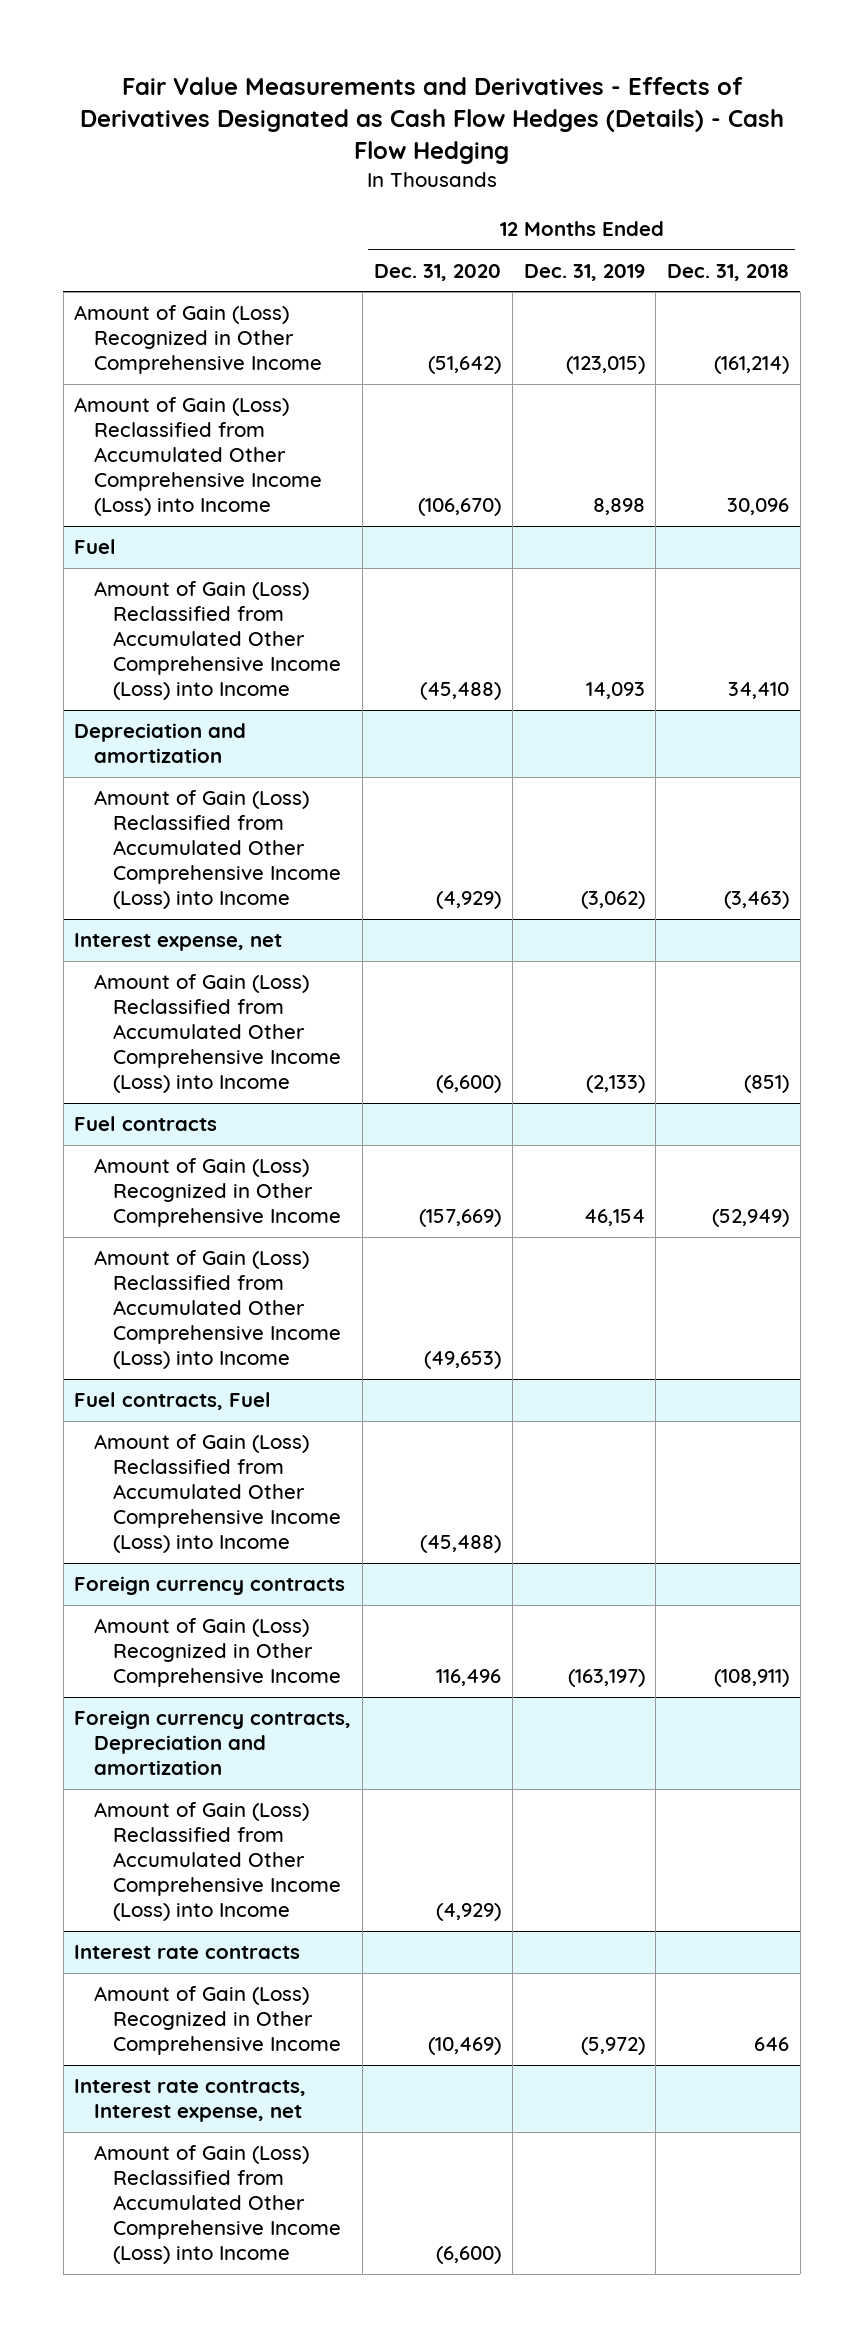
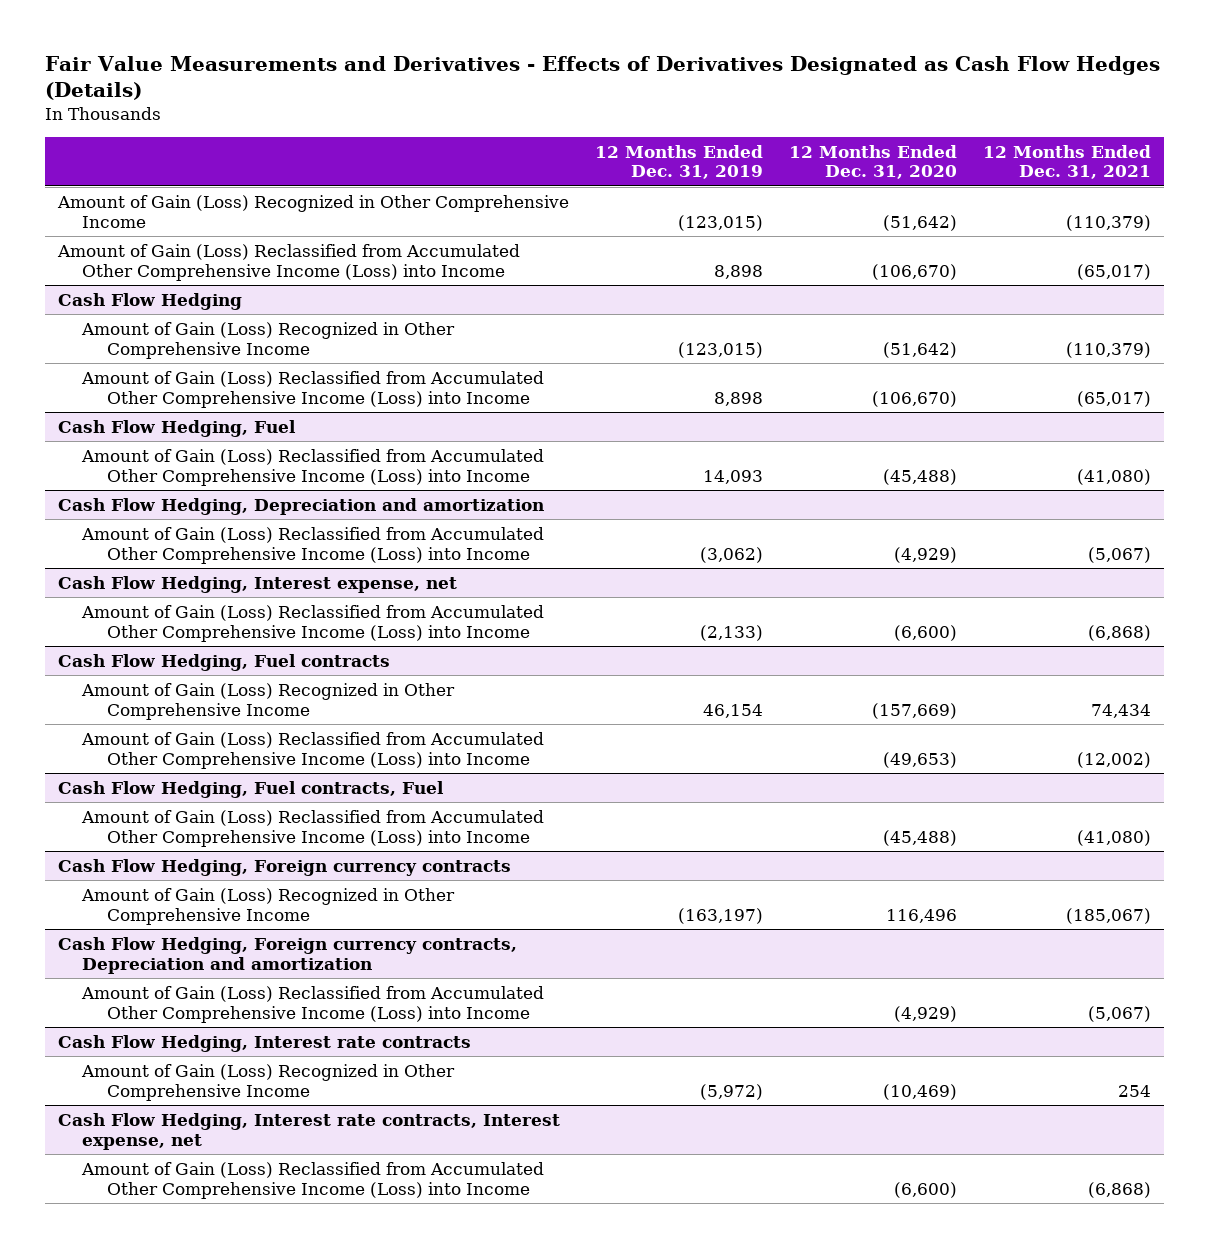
- Fair Value Measurements and Derivatives - Effects of Derivatives Designated as Cash Flow Hedges (Details) - Cash Flow Hedging
+ Fair Value Measurements and Derivatives - Effects of Derivatives Designated as Cash Flow Hedges (Details)
- | 12 Months Ended Dec. 31, 2020 | 12 Months Ended Dec. 31, 2019 | 12 Months Ended Dec. 31, 2018
+ | 12 Months Ended Dec. 31, 2019 | 12 Months Ended Dec. 31, 2020 | 12 Months Ended Dec. 31, 2021
- Fuel
+ Cash Flow Hedging
+ Amount of Gain (Loss) Recognized in Other Comprehensive Income | (123,015) | (51,642) | (110,379)
+ Amount of Gain (Loss) Reclassified from Accumulated Other Comprehensive Income (Loss) into Income | 8,898 | (106,670) | (65,017)
+ Cash Flow Hedging, Fuel
- Depreciation and amortization
+ Cash Flow Hedging, Depreciation and amortization
- Interest expense, net
+ Cash Flow Hedging, Interest expense, net
- Fuel contracts
+ Cash Flow Hedging, Fuel contracts
- Fuel contracts, Fuel
+ Cash Flow Hedging, Fuel contracts, Fuel
- Foreign currency contracts
+ Cash Flow Hedging, Foreign currency contracts
- Foreign currency contracts, Depreciation and amortization
+ Cash Flow Hedging, Foreign currency contracts, Depreciation and amortization
- Interest rate contracts
+ Cash Flow Hedging, Interest rate contracts
- Interest rate contracts, Interest expense, net
+ Cash Flow Hedging, Interest rate contracts, Interest expense, net

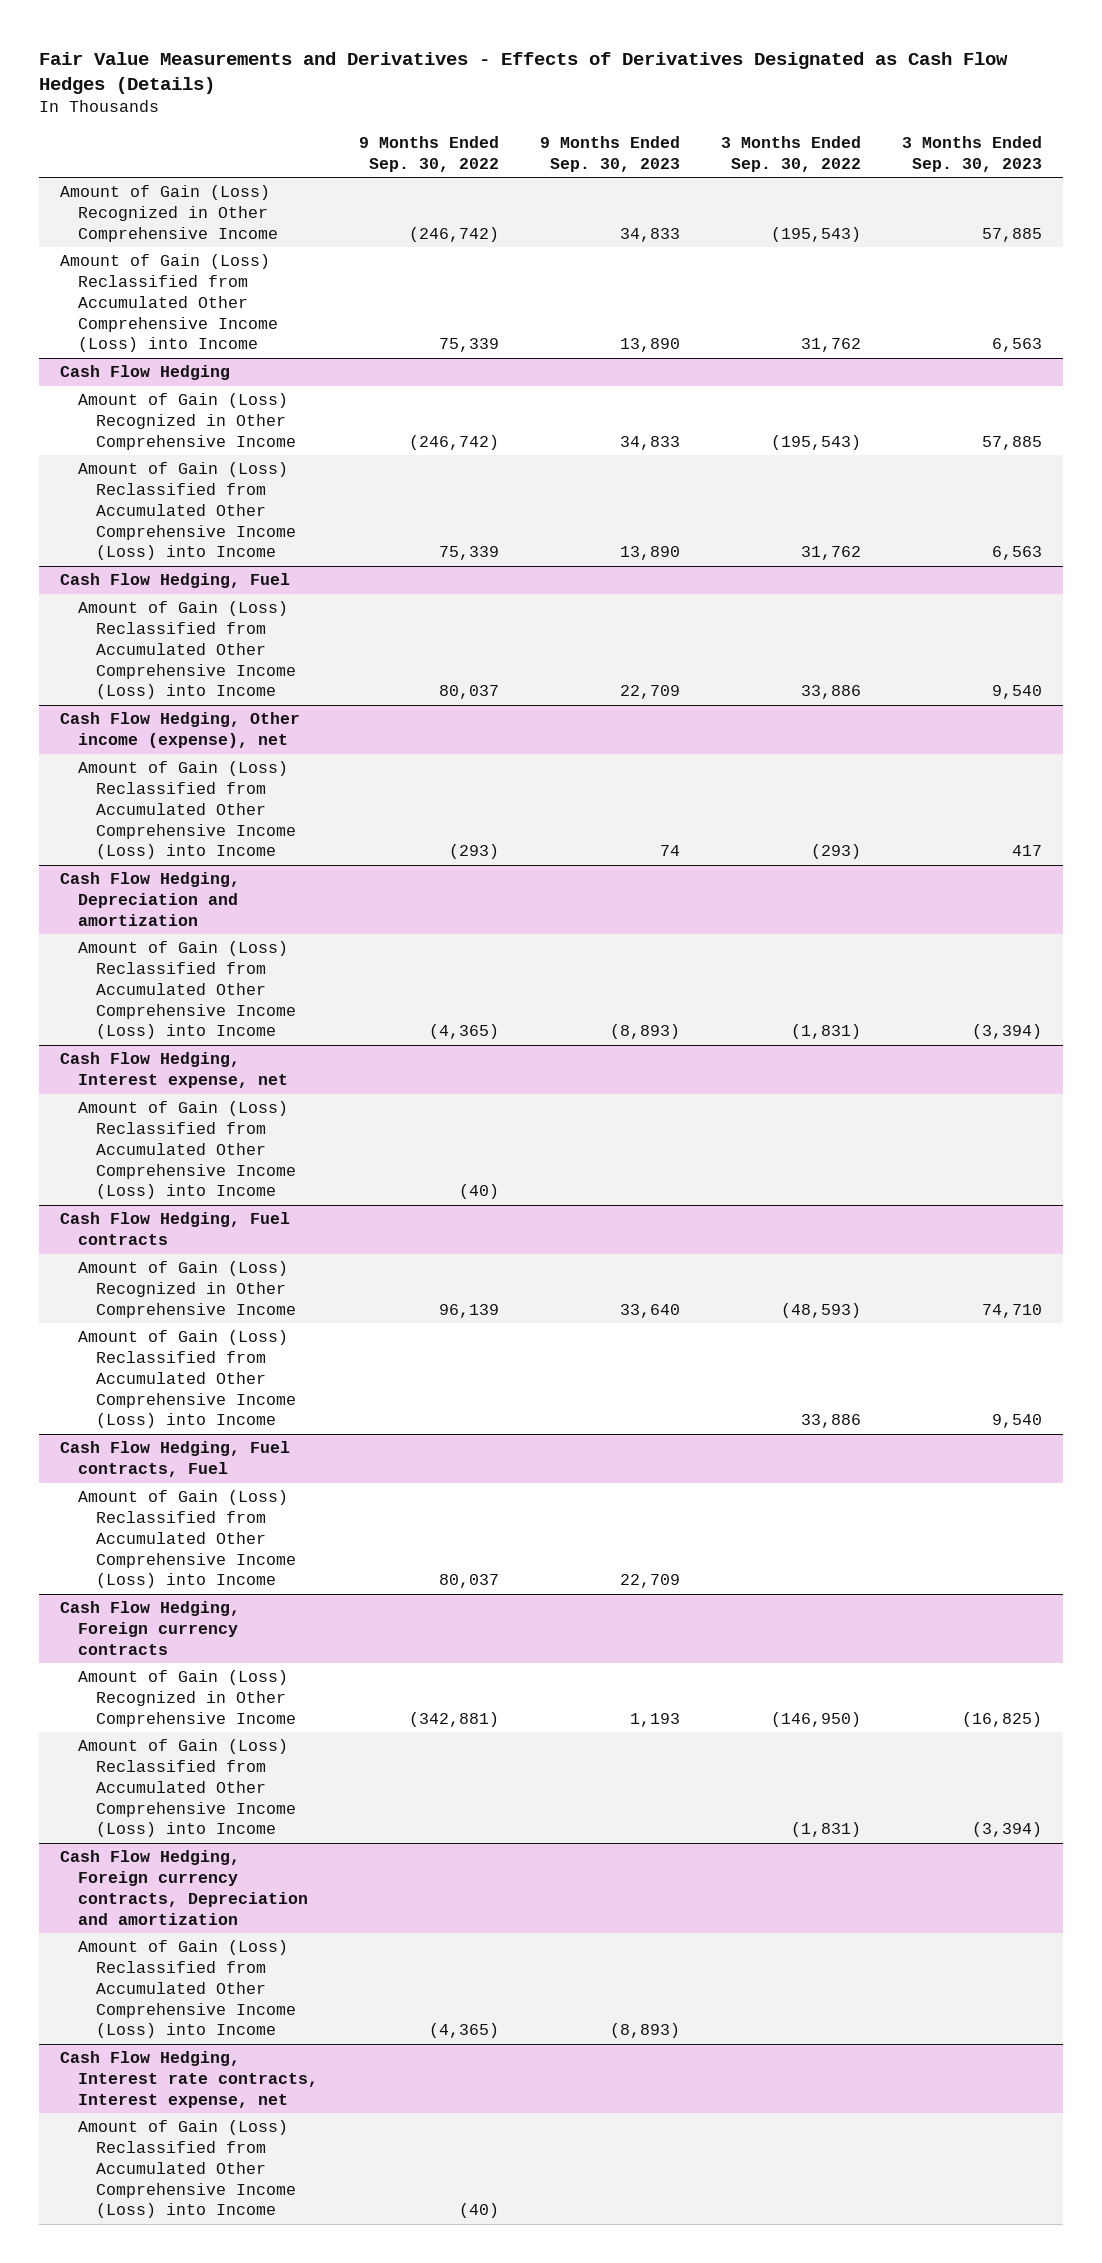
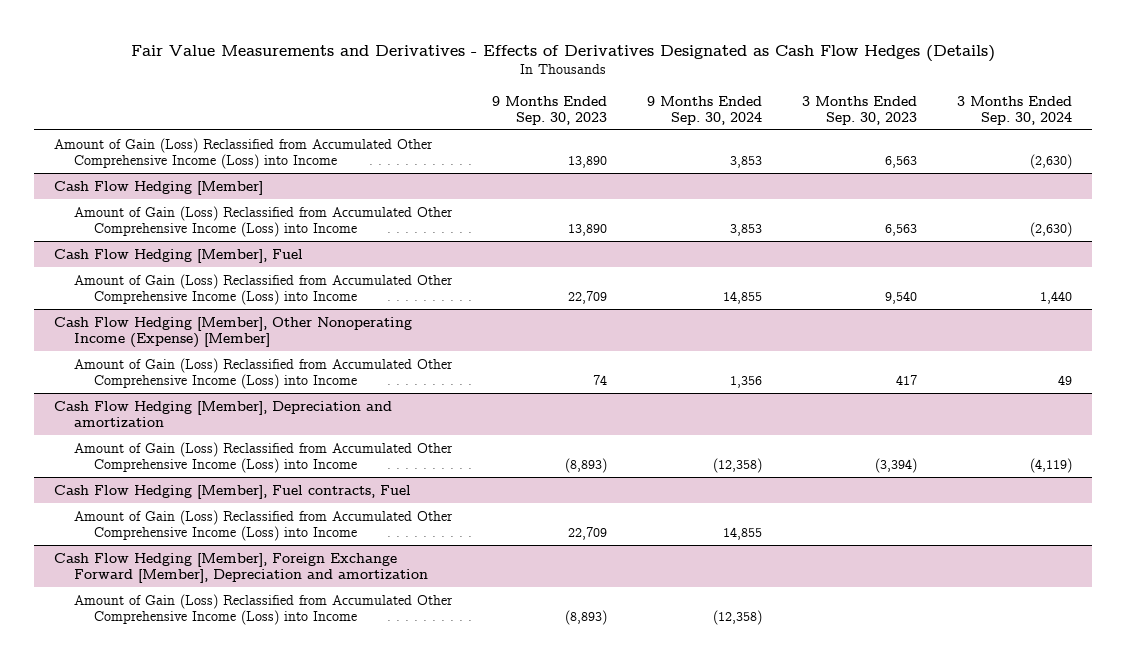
- | 9 Months Ended Sep. 30, 2022 | 9 Months Ended Sep. 30, 2023 | 3 Months Ended Sep. 30, 2022 | 3 Months Ended Sep. 30, 2023
+ | 9 Months Ended Sep. 30, 2023 | 9 Months Ended Sep. 30, 2024 | 3 Months Ended Sep. 30, 2023 | 3 Months Ended Sep. 30, 2024
- Amount of Gain (Loss) Recognized in Other Comprehensive Income | (246,742) | 34,833 | (195,543) | 57,885
- Cash Flow Hedging
- Amount of Gain (Loss) Recognized in Other Comprehensive Income | (246,742) | 34,833 | (195,543) | 57,885
+ Cash Flow Hedging [Member]
- Cash Flow Hedging, Fuel
+ Cash Flow Hedging [Member], Fuel
- Cash Flow Hedging, Other income (expense), net
+ Cash Flow Hedging [Member], Other Nonoperating Income (Expense) [Member]
- Cash Flow Hedging, Depreciation and amortization
+ Cash Flow Hedging [Member], Depreciation and amortization
- Cash Flow Hedging, Interest expense, net
- Amount of Gain (Loss) Reclassified from Accumulated Other Comprehensive Income (Loss) into Income | (40) | | |
- Cash Flow Hedging, Fuel contracts
- Amount of Gain (Loss) Recognized in Other Comprehensive Income | 96,139 | 33,640 | (48,593) | 74,710
- Amount of Gain (Loss) Reclassified from Accumulated Other Comprehensive Income (Loss) into Income | | | 33,886 | 9,540
- Cash Flow Hedging, Fuel contracts, Fuel
+ Cash Flow Hedging [Member], Fuel contracts, Fuel
- Cash Flow Hedging, Foreign currency contracts
- Amount of Gain (Loss) Recognized in Other Comprehensive Income | (342,881) | 1,193 | (146,950) | (16,825)
- Amount of Gain (Loss) Reclassified from Accumulated Other Comprehensive Income (Loss) into Income | | | (1,831) | (3,394)
- Cash Flow Hedging, Foreign currency contracts, Depreciation and amortization
+ Cash Flow Hedging [Member], Foreign Exchange Forward [Member], Depreciation and amortization
- Cash Flow Hedging, Interest rate contracts, Interest expense, net
- Amount of Gain (Loss) Reclassified from Accumulated Other Comprehensive Income (Loss) into Income | (40) | | |

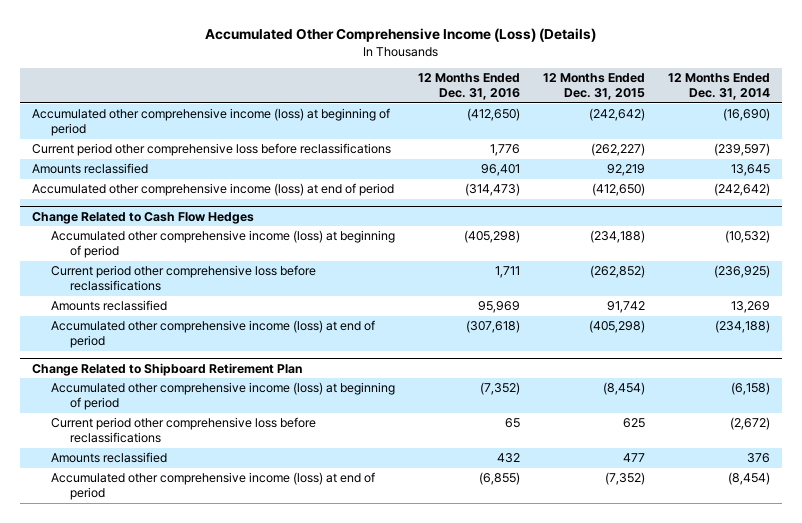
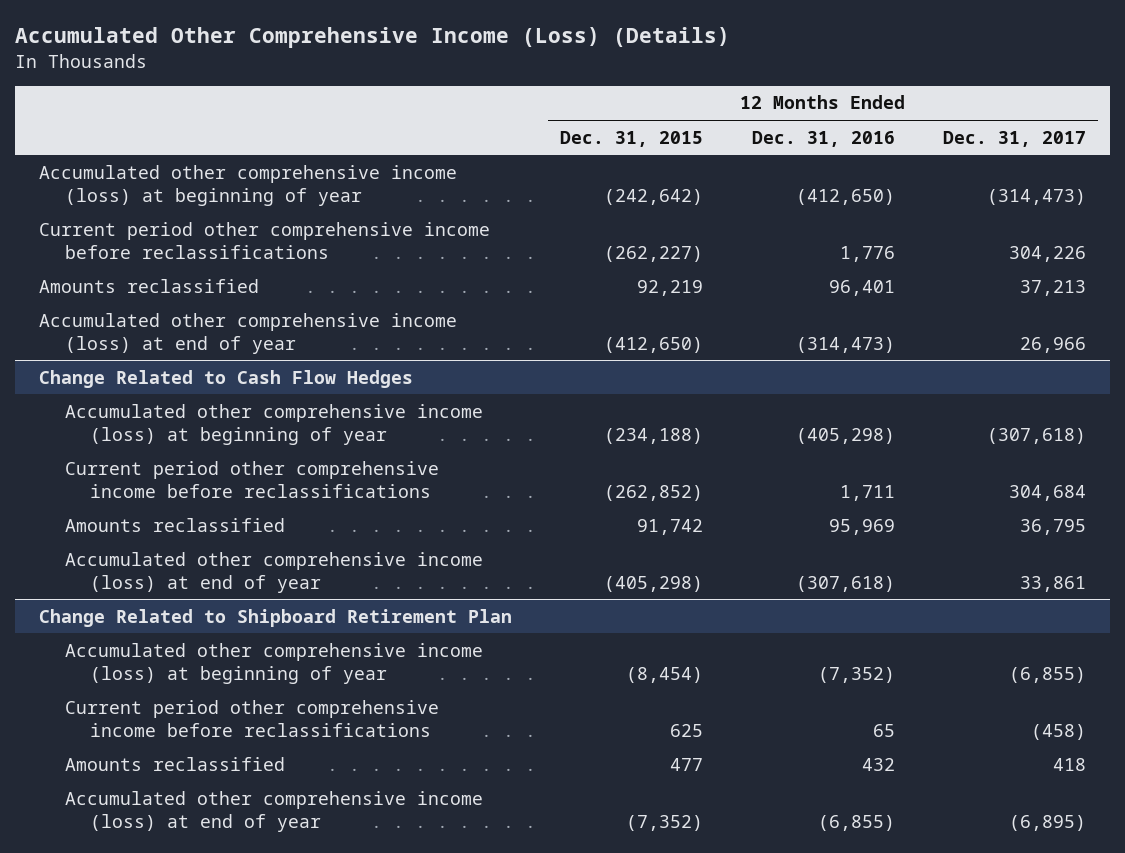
- | 12 Months Ended Dec. 31, 2016 | 12 Months Ended Dec. 31, 2015 | 12 Months Ended Dec. 31, 2014
+ | 12 Months Ended Dec. 31, 2015 | 12 Months Ended Dec. 31, 2016 | 12 Months Ended Dec. 31, 2017
- Accumulated other comprehensive income (loss) at beginning of period | (412,650) | (242,642) | (16,690)
- Current period other comprehensive loss before reclassifications | 1,776 | (262,227) | (239,597)
+ Accumulated other comprehensive income (loss) at beginning of year | (242,642) | (412,650) | (314,473)
+ Current period other comprehensive income before reclassifications | (262,227) | 1,776 | 304,226
- Accumulated other comprehensive income (loss) at end of period | (314,473) | (412,650) | (242,642)
+ Accumulated other comprehensive income (loss) at end of year | (412,650) | (314,473) | 26,966
@ Change Related to Cash Flow Hedges
- Accumulated other comprehensive income (loss) at beginning of period | (405,298) | (234,188) | (10,532)
- Current period other comprehensive loss before reclassifications | 1,711 | (262,852) | (236,925)
+ Accumulated other comprehensive income (loss) at beginning of year | (234,188) | (405,298) | (307,618)
+ Current period other comprehensive income before reclassifications | (262,852) | 1,711 | 304,684
- Accumulated other comprehensive income (loss) at end of period | (307,618) | (405,298) | (234,188)
+ Accumulated other comprehensive income (loss) at end of year | (405,298) | (307,618) | 33,861
@ Change Related to Shipboard Retirement Plan
- Accumulated other comprehensive income (loss) at beginning of period | (7,352) | (8,454) | (6,158)
- Current period other comprehensive loss before reclassifications | 65 | 625 | (2,672)
+ Accumulated other comprehensive income (loss) at beginning of year | (8,454) | (7,352) | (6,855)
+ Current period other comprehensive income before reclassifications | 625 | 65 | (458)
- Accumulated other comprehensive income (loss) at end of period | (6,855) | (7,352) | (8,454)
+ Accumulated other comprehensive income (loss) at end of year | (7,352) | (6,855) | (6,895)

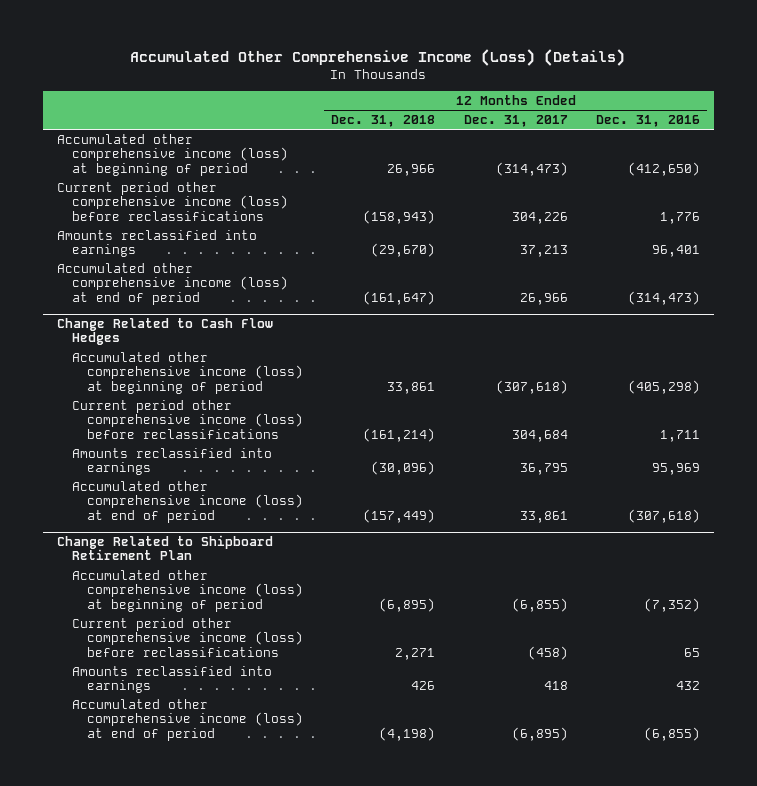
- | 12 Months Ended Dec. 31, 2015 | 12 Months Ended Dec. 31, 2016 | 12 Months Ended Dec. 31, 2017
+ | 12 Months Ended Dec. 31, 2018 | 12 Months Ended Dec. 31, 2017 | 12 Months Ended Dec. 31, 2016
- Accumulated other comprehensive income (loss) at beginning of year | (242,642) | (412,650) | (314,473)
- Current period other comprehensive income before reclassifications | (262,227) | 1,776 | 304,226
- Amounts reclassified | 92,219 | 96,401 | 37,213
- Accumulated other comprehensive income (loss) at end of year | (412,650) | (314,473) | 26,966
+ Accumulated other comprehensive income (loss) at beginning of period | 26,966 | (314,473) | (412,650)
+ Current period other comprehensive income (loss) before reclassifications | (158,943) | 304,226 | 1,776
+ Amounts reclassified into earnings | (29,670) | 37,213 | 96,401
+ Accumulated other comprehensive income (loss) at end of period | (161,647) | 26,966 | (314,473)
@ Change Related to Cash Flow Hedges
- Accumulated other comprehensive income (loss) at beginning of year | (234,188) | (405,298) | (307,618)
- Current period other comprehensive income before reclassifications | (262,852) | 1,711 | 304,684
- Amounts reclassified | 91,742 | 95,969 | 36,795
- Accumulated other comprehensive income (loss) at end of year | (405,298) | (307,618) | 33,861
+ Accumulated other comprehensive income (loss) at beginning of period | 33,861 | (307,618) | (405,298)
+ Current period other comprehensive income (loss) before reclassifications | (161,214) | 304,684 | 1,711
+ Amounts reclassified into earnings | (30,096) | 36,795 | 95,969
+ Accumulated other comprehensive income (loss) at end of period | (157,449) | 33,861 | (307,618)
@ Change Related to Shipboard Retirement Plan
- Accumulated other comprehensive income (loss) at beginning of year | (8,454) | (7,352) | (6,855)
- Current period other comprehensive income before reclassifications | 625 | 65 | (458)
- Amounts reclassified | 477 | 432 | 418
- Accumulated other comprehensive income (loss) at end of year | (7,352) | (6,855) | (6,895)
+ Accumulated other comprehensive income (loss) at beginning of period | (6,895) | (6,855) | (7,352)
+ Current period other comprehensive income (loss) before reclassifications | 2,271 | (458) | 65
+ Amounts reclassified into earnings | 426 | 418 | 432
+ Accumulated other comprehensive income (loss) at end of period | (4,198) | (6,895) | (6,855)

